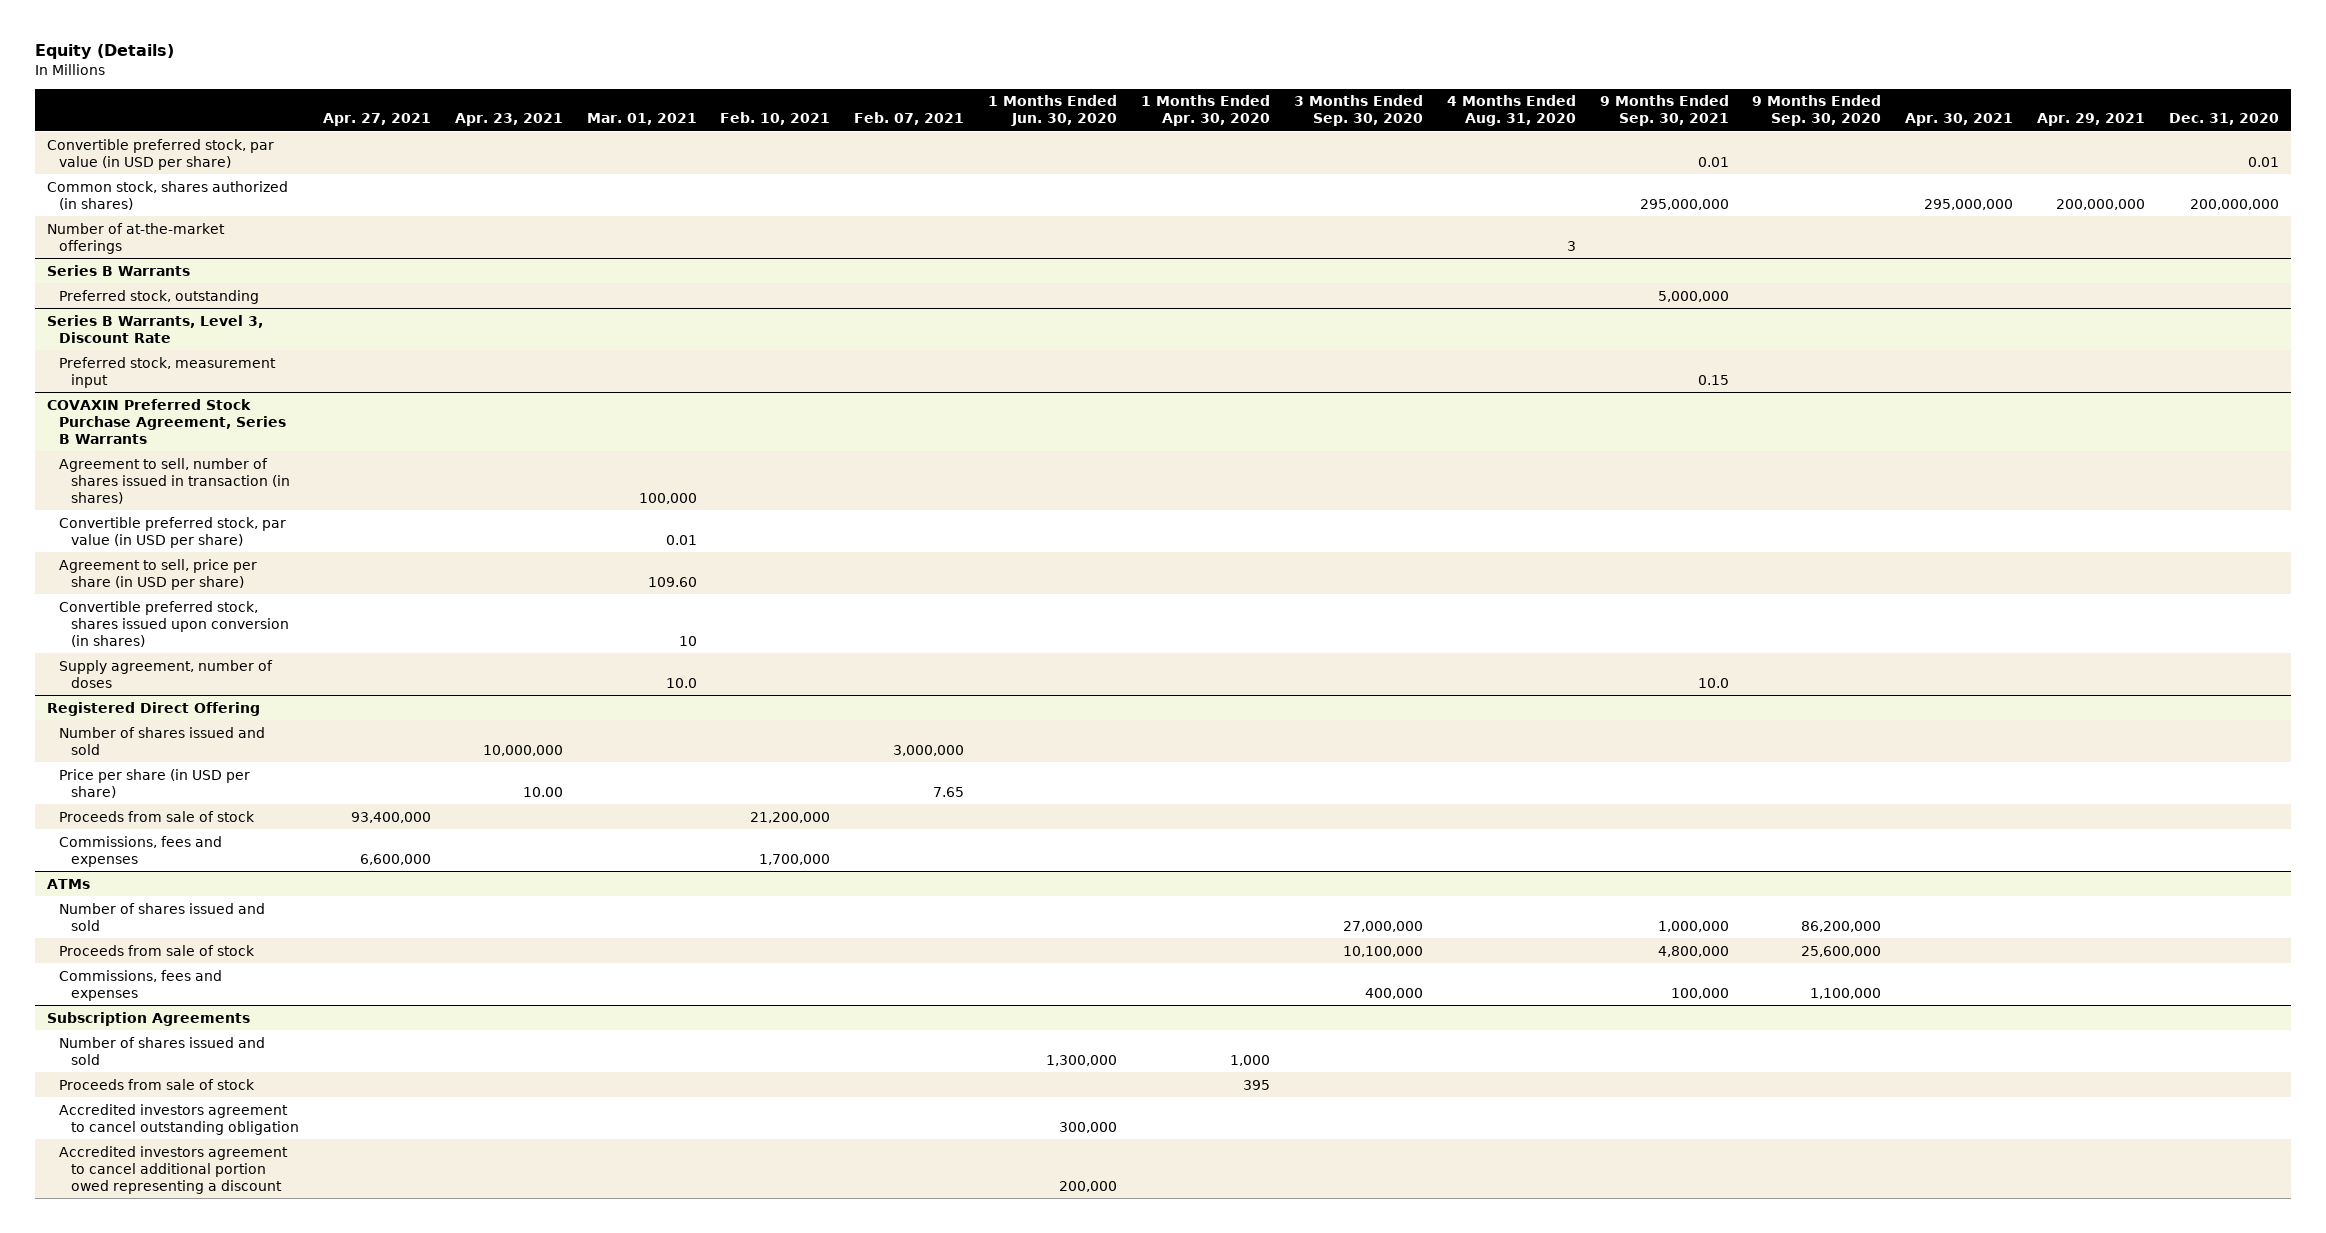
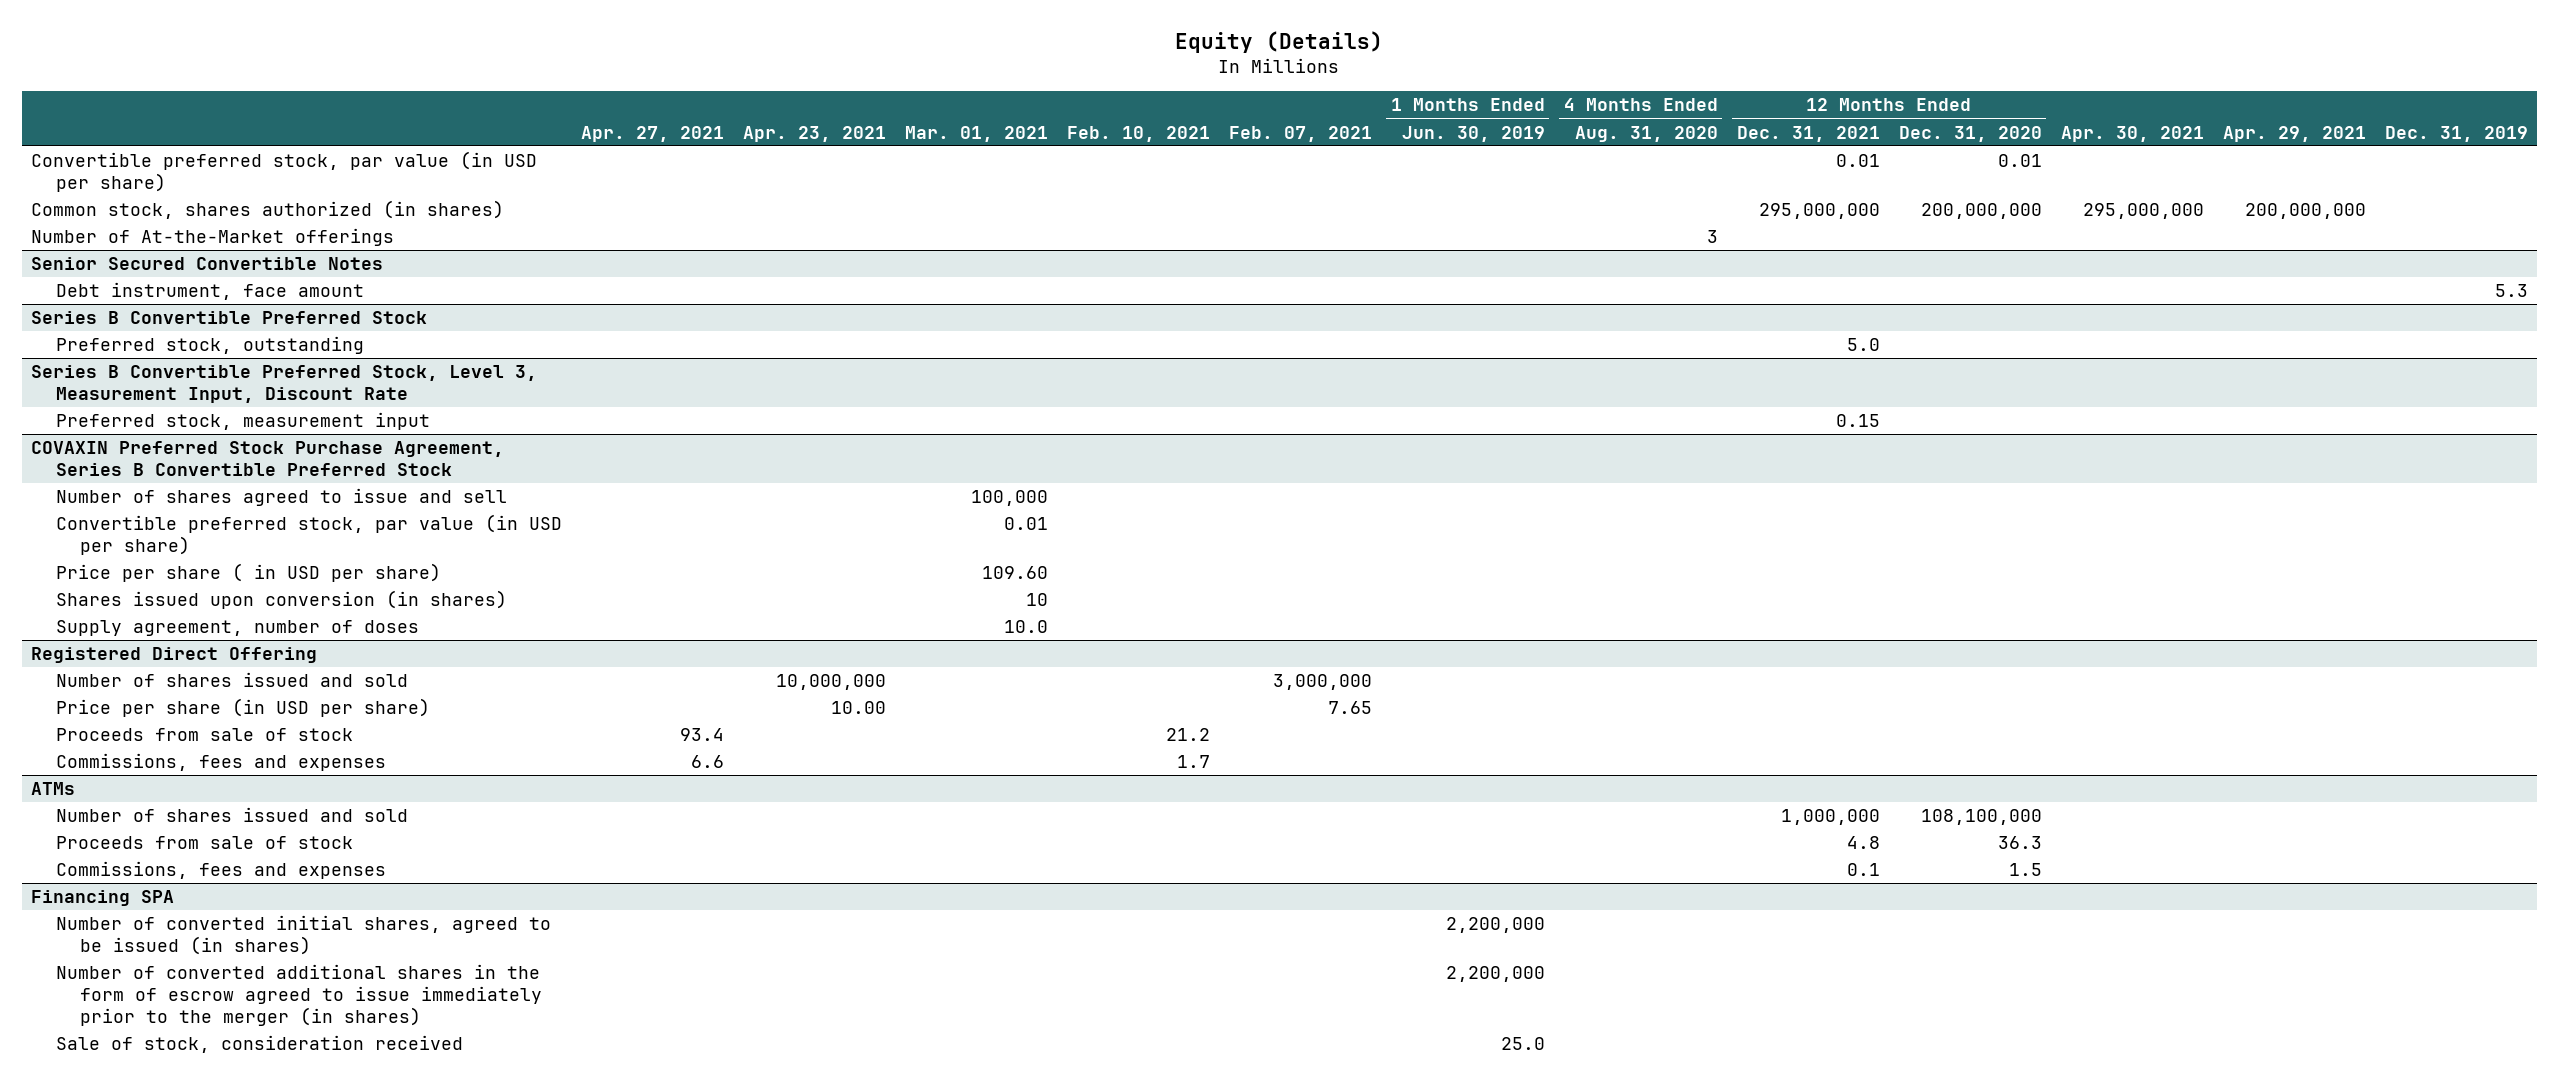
- | Apr. 27, 2021 | Apr. 23, 2021 | Mar. 01, 2021 | Feb. 10, 2021 | Feb. 07, 2021 | 1 Months Ended Jun. 30, 2020 | 1 Months Ended Apr. 30, 2020 | 3 Months Ended Sep. 30, 2020 | 4 Months Ended Aug. 31, 2020 | 9 Months Ended Sep. 30, 2021 | 9 Months Ended Sep. 30, 2020 | Apr. 30, 2021 | Apr. 29, 2021 | Dec. 31, 2020
+ | Apr. 27, 2021 | Apr. 23, 2021 | Mar. 01, 2021 | Feb. 10, 2021 | Feb. 07, 2021 | 1 Months Ended Jun. 30, 2019 | 4 Months Ended Aug. 31, 2020 | 12 Months Ended Dec. 31, 2021 | 12 Months Ended Dec. 31, 2020 | Apr. 30, 2021 | Apr. 29, 2021 | Dec. 31, 2019
- Number of at-the-market offerings | | | | | | | | | 3 | | | | |
- Series B Warrants
+ Number of At-the-Market offerings | | | | | | | 3 | | | | |
+ Senior Secured Convertible Notes
+ Debt instrument, face amount | | | | | | | | | | | | 5.3
+ Series B Convertible Preferred Stock
- Series B Warrants, Level 3, Discount Rate
+ Series B Convertible Preferred Stock, Level 3, Measurement Input, Discount Rate
- COVAXIN Preferred Stock Purchase Agreement, Series B Warrants
- Agreement to sell, number of shares issued in transaction (in shares) | | | 100,000 | | | | | | | | | | |
+ COVAXIN Preferred Stock Purchase Agreement, Series B Convertible Preferred Stock
+ Number of shares agreed to issue and sell | | | 100,000 | | | | | | | | |
- Agreement to sell, price per share (in USD per share) | | | 109.60 | | | | | | | | | | |
- Convertible preferred stock, shares issued upon conversion (in shares) | | | 10 | | | | | | | | | | |
+ Price per share ( in USD per share) | | | 109.60 | | | | | | | | |
+ Shares issued upon conversion (in shares) | | | 10 | | | | | | | | |
@ Registered Direct Offering
- Proceeds from sale of stock | 93,400,000 | | | 21,200,000 | | | | | | | | | |
- Commissions, fees and expenses | 6,600,000 | | | 1,700,000 | | | | | | | | | |
+ Proceeds from sale of stock | 93.4 | | | 21.2 | | | | | | | |
+ Commissions, fees and expenses | 6.6 | | | 1.7 | | | | | | | |
- Subscription Agreements
- Number of shares issued and sold | | | | | | 1,300,000 | 1,000 | | | | | | |
- Proceeds from sale of stock | | | | | | | 395 | | | | | | |
- Accredited investors agreement to cancel outstanding obligation | | | | | | 300,000 | | | | | | | |
- Accredited investors agreement to cancel additional portion owed representing a discount | | | | | | 200,000 | | | | | | | |
+ Financing SPA
+ Number of converted initial shares, agreed to be issued (in shares) | | | | | | 2,200,000 | | | | | |
+ Number of converted additional shares in the form of escrow agreed to issue immediately prior to the merger (in shares) | | | | | | 2,200,000 | | | | | |
+ Sale of stock, consideration received | | | | | | 25.0 | | | | | |

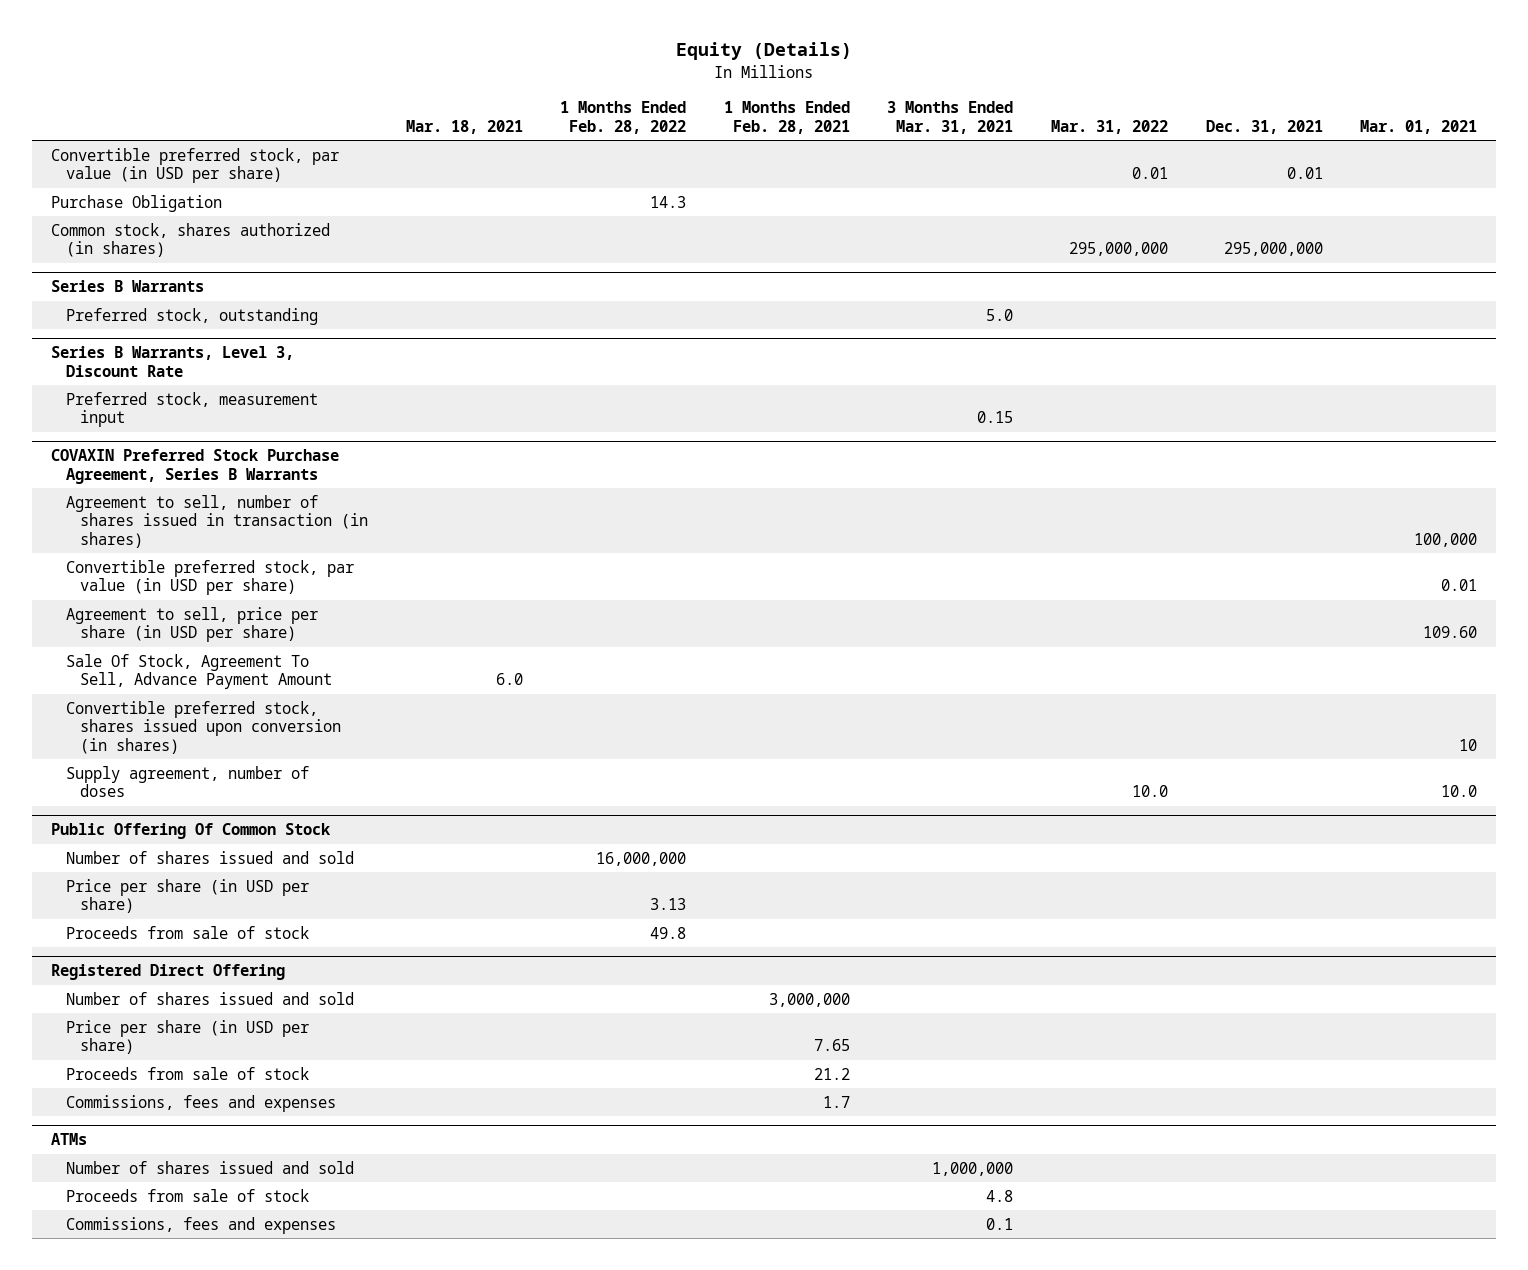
- | Apr. 27, 2021 | Apr. 23, 2021 | Mar. 01, 2021 | Feb. 10, 2021 | Feb. 07, 2021 | 1 Months Ended Jun. 30, 2019 | 4 Months Ended Aug. 31, 2020 | 12 Months Ended Dec. 31, 2021 | 12 Months Ended Dec. 31, 2020 | Apr. 30, 2021 | Apr. 29, 2021 | Dec. 31, 2019
+ | Mar. 18, 2021 | 1 Months Ended Feb. 28, 2022 | 1 Months Ended Feb. 28, 2021 | 3 Months Ended Mar. 31, 2021 | Mar. 31, 2022 | Dec. 31, 2021 | Mar. 01, 2021
+ Purchase Obligation | | 14.3 | | | | |
- Number of At-the-Market offerings | | | | | | | 3 | | | | |
- Senior Secured Convertible Notes
- Debt instrument, face amount | | | | | | | | | | | | 5.3
- Series B Convertible Preferred Stock
+ Series B Warrants
- Series B Convertible Preferred Stock, Level 3, Measurement Input, Discount Rate
+ Series B Warrants, Level 3, Discount Rate
- COVAXIN Preferred Stock Purchase Agreement, Series B Convertible Preferred Stock
- Number of shares agreed to issue and sell | | | 100,000 | | | | | | | | |
+ COVAXIN Preferred Stock Purchase Agreement, Series B Warrants
+ Agreement to sell, number of shares issued in transaction (in shares) | | | | | | | 100,000
- Price per share ( in USD per share) | | | 109.60 | | | | | | | | |
- Shares issued upon conversion (in shares) | | | 10 | | | | | | | | |
+ Agreement to sell, price per share (in USD per share) | | | | | | | 109.60
+ Sale Of Stock, Agreement To Sell, Advance Payment Amount | 6.0 | | | | | |
+ Convertible preferred stock, shares issued upon conversion (in shares) | | | | | | | 10
+ Public Offering Of Common Stock
+ Number of shares issued and sold | | 16,000,000 | | | | |
+ Price per share (in USD per share) | | 3.13 | | | | |
+ Proceeds from sale of stock | | 49.8 | | | | |
- Financing SPA
- Number of converted initial shares, agreed to be issued (in shares) | | | | | | 2,200,000 | | | | | |
- Number of converted additional shares in the form of escrow agreed to issue immediately prior to the merger (in shares) | | | | | | 2,200,000 | | | | | |
- Sale of stock, consideration received | | | | | | 25.0 | | | | | |

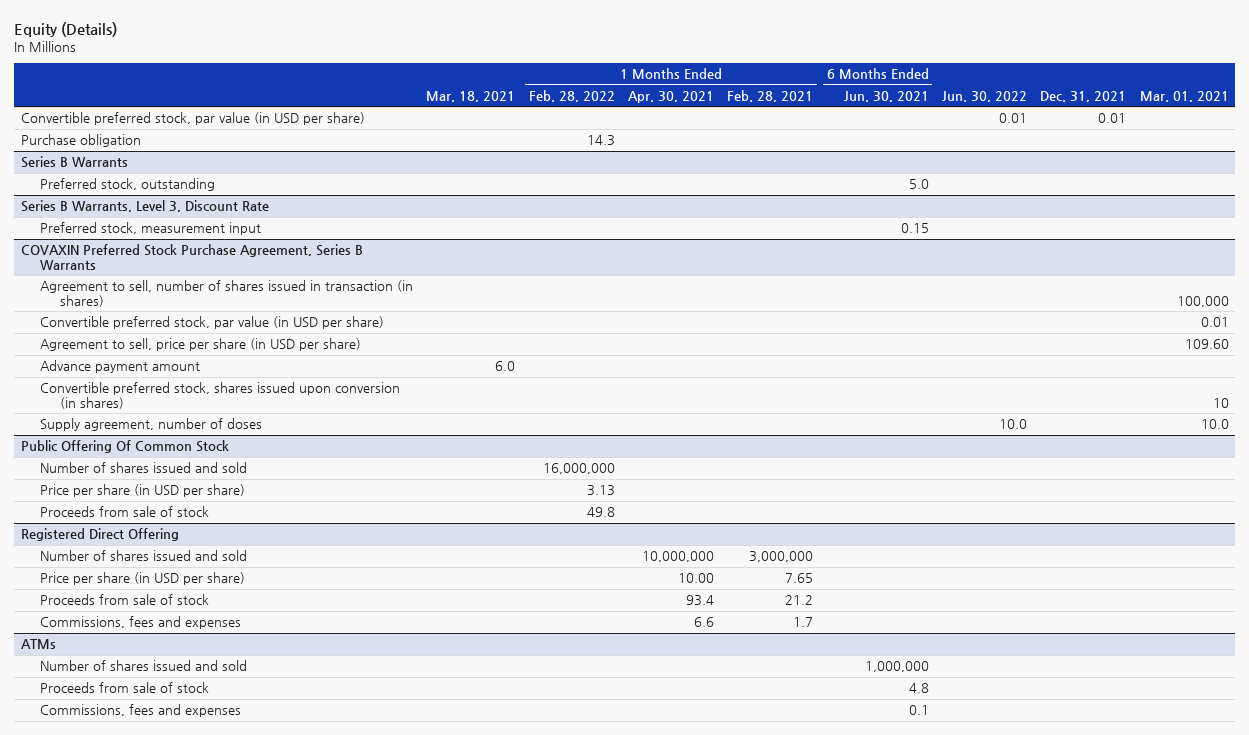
- | Mar. 18, 2021 | 1 Months Ended Feb. 28, 2022 | 1 Months Ended Feb. 28, 2021 | 3 Months Ended Mar. 31, 2021 | Mar. 31, 2022 | Dec. 31, 2021 | Mar. 01, 2021
+ | Mar. 18, 2021 | 1 Months Ended Feb. 28, 2022 | 1 Months Ended Apr. 30, 2021 | 1 Months Ended Feb. 28, 2021 | 6 Months Ended Jun. 30, 2021 | Jun. 30, 2022 | Dec. 31, 2021 | Mar. 01, 2021
- Purchase Obligation | | 14.3 | | | | |
- Common stock, shares authorized (in shares) | | | | | 295,000,000 | 295,000,000 |
+ Purchase obligation | | 14.3 | | | | | |
@ COVAXIN Preferred Stock Purchase Agreement, Series B Warrants
- Sale Of Stock, Agreement To Sell, Advance Payment Amount | 6.0 | | | | | |
+ Advance payment amount | 6.0 | | | | | | |

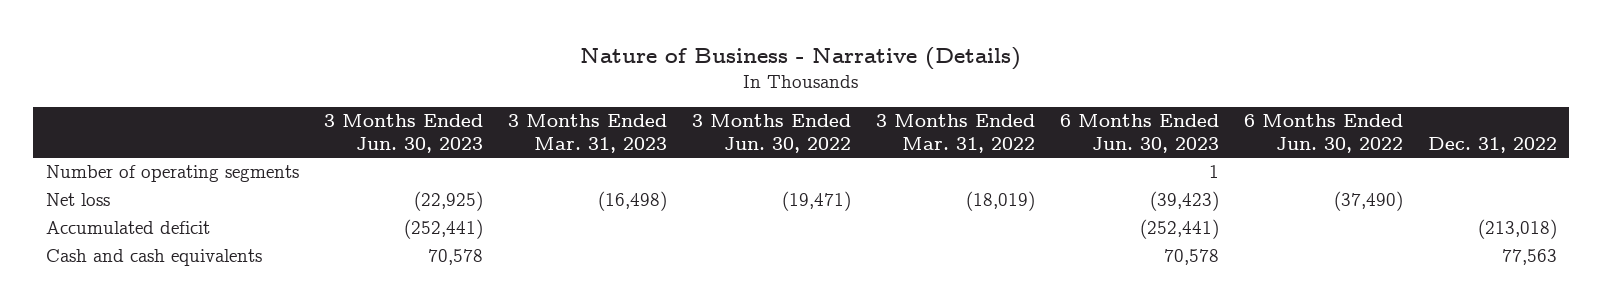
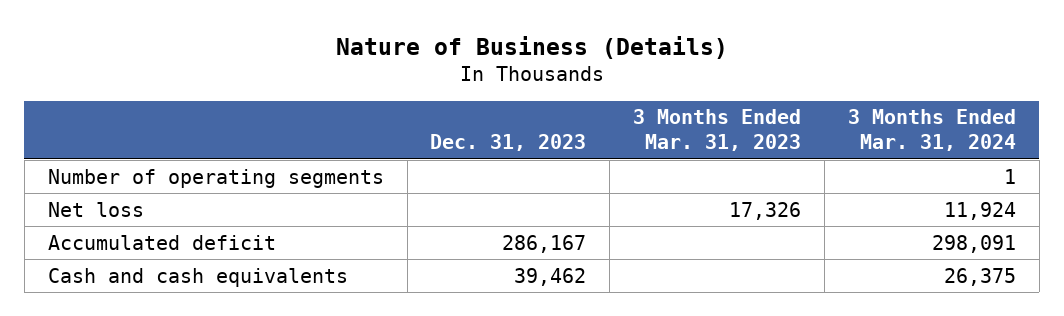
- Nature of Business - Narrative (Details)
+ Nature of Business (Details)
- | 3 Months Ended Jun. 30, 2023 | 3 Months Ended Mar. 31, 2023 | 3 Months Ended Jun. 30, 2022 | 3 Months Ended Mar. 31, 2022 | 6 Months Ended Jun. 30, 2023 | 6 Months Ended Jun. 30, 2022 | Dec. 31, 2022
+ | Dec. 31, 2023 | 3 Months Ended Mar. 31, 2023 | 3 Months Ended Mar. 31, 2024
- Net loss | (22,925) | (16,498) | (19,471) | (18,019) | (39,423) | (37,490) |
+ Net loss | | 17,326 | 11,924

